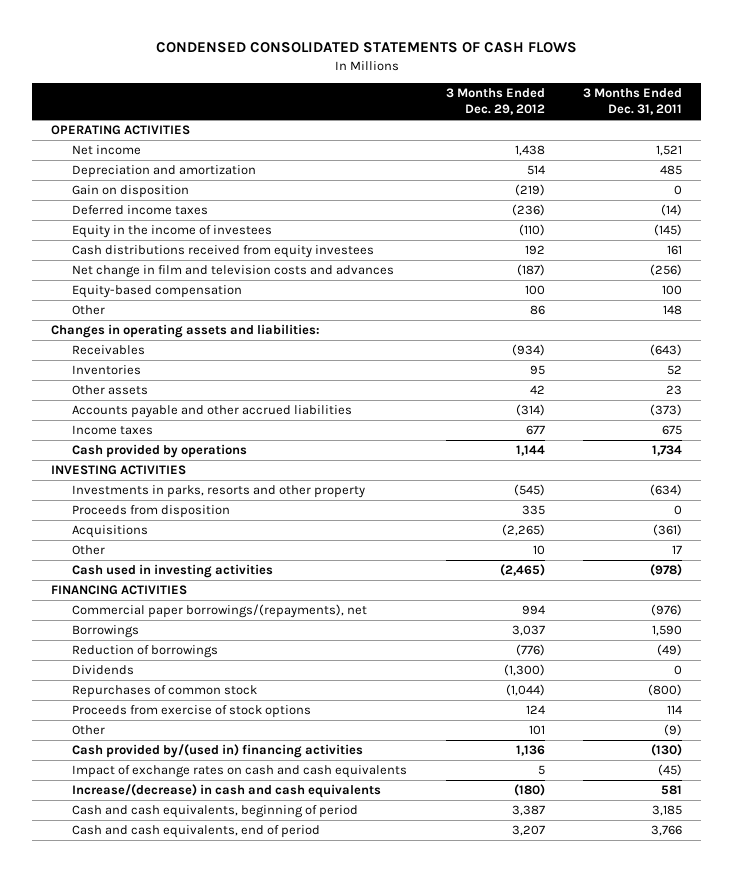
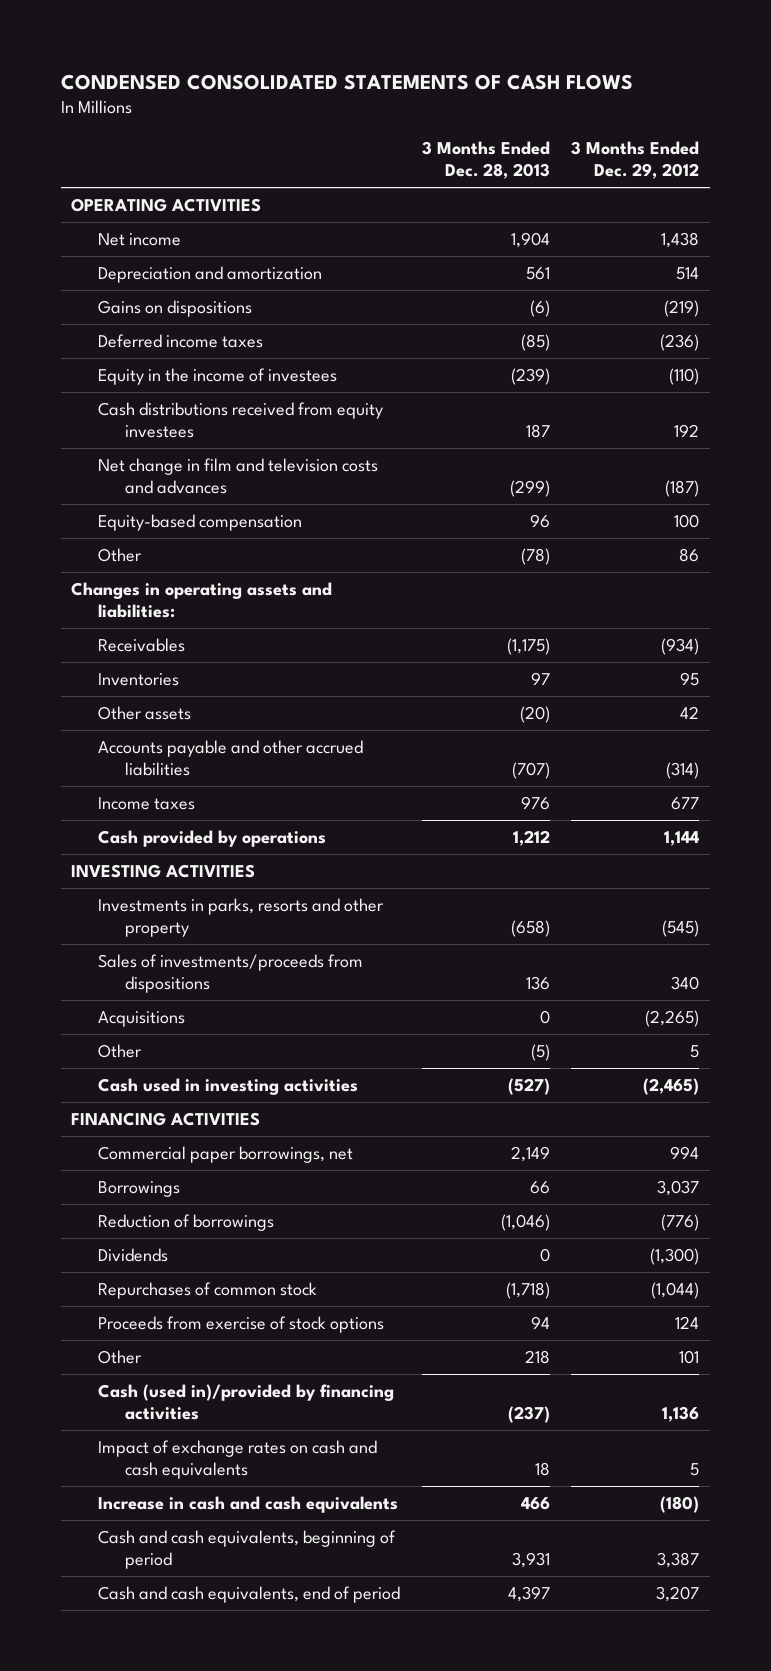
- | 3 Months Ended Dec. 29, 2012 | 3 Months Ended Dec. 31, 2011
+ | 3 Months Ended Dec. 28, 2013 | 3 Months Ended Dec. 29, 2012
- Gain on disposition | (219) | 0
+ Gains on dispositions | (6) | (219)
- Proceeds from disposition | 335 | 0
+ Sales of investments/proceeds from dispositions | 136 | 340
- Other | 10 | 17
+ Other | (5) | 5
- Commercial paper borrowings/(repayments), net | 994 | (976)
+ Commercial paper borrowings, net | 2,149 | 994
- Cash provided by/(used in) financing activities | 1,136 | (130)
+ Cash (used in)/provided by financing activities | (237) | 1,136
- Increase/(decrease) in cash and cash equivalents | (180) | 581
+ Increase in cash and cash equivalents | 466 | (180)

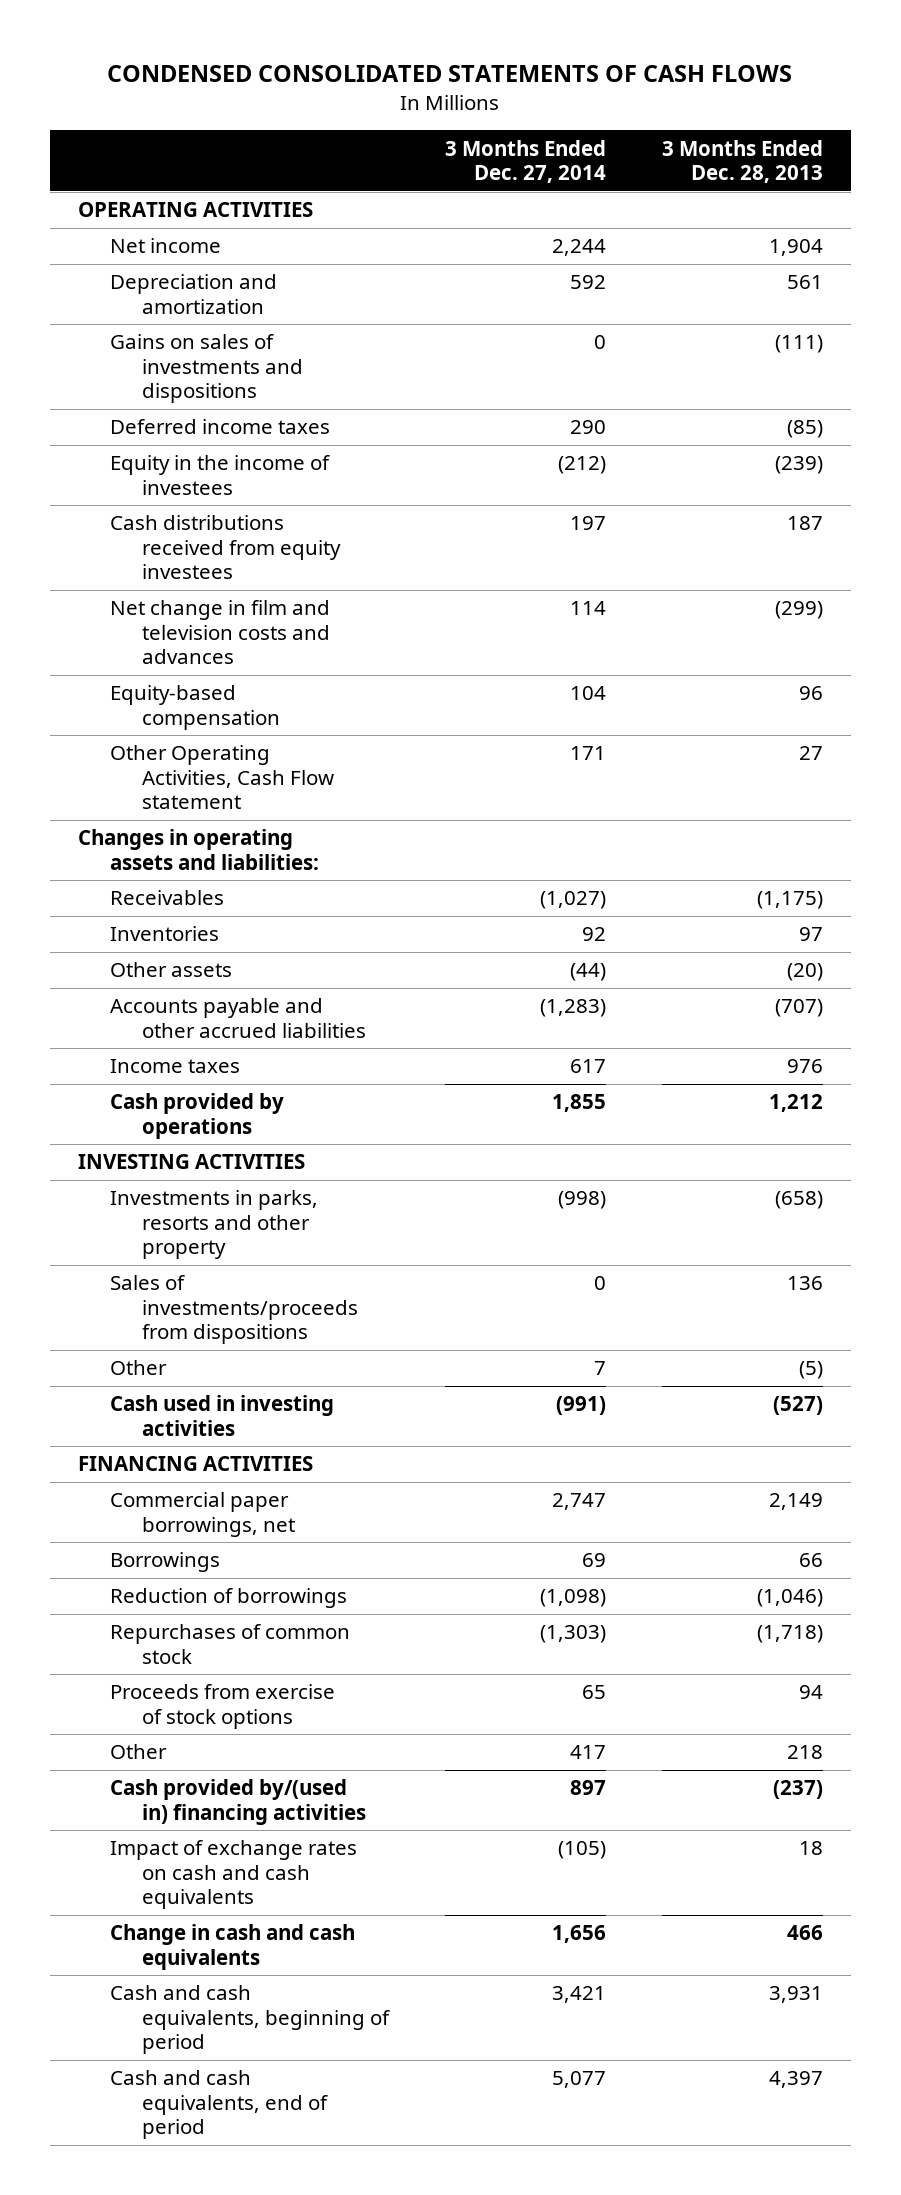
- | 3 Months Ended Dec. 28, 2013 | 3 Months Ended Dec. 29, 2012
+ | 3 Months Ended Dec. 27, 2014 | 3 Months Ended Dec. 28, 2013
- Gains on dispositions | (6) | (219)
+ Gains on sales of investments and dispositions | 0 | (111)
- Other | (78) | 86
+ Other Operating Activities, Cash Flow statement | 171 | 27
- Acquisitions | 0 | (2,265)
- Dividends | 0 | (1,300)
- Cash (used in)/provided by financing activities | (237) | 1,136
+ Cash provided by/(used in) financing activities | 897 | (237)
- Increase in cash and cash equivalents | 466 | (180)
+ Change in cash and cash equivalents | 1,656 | 466

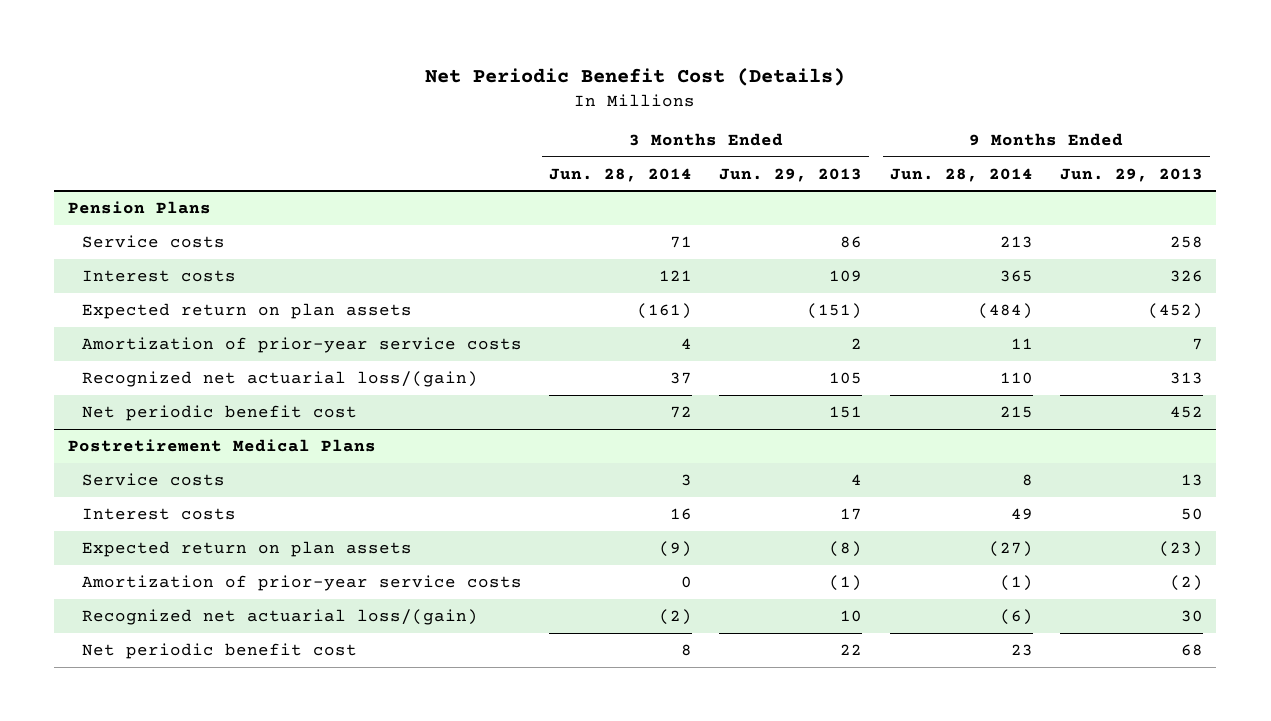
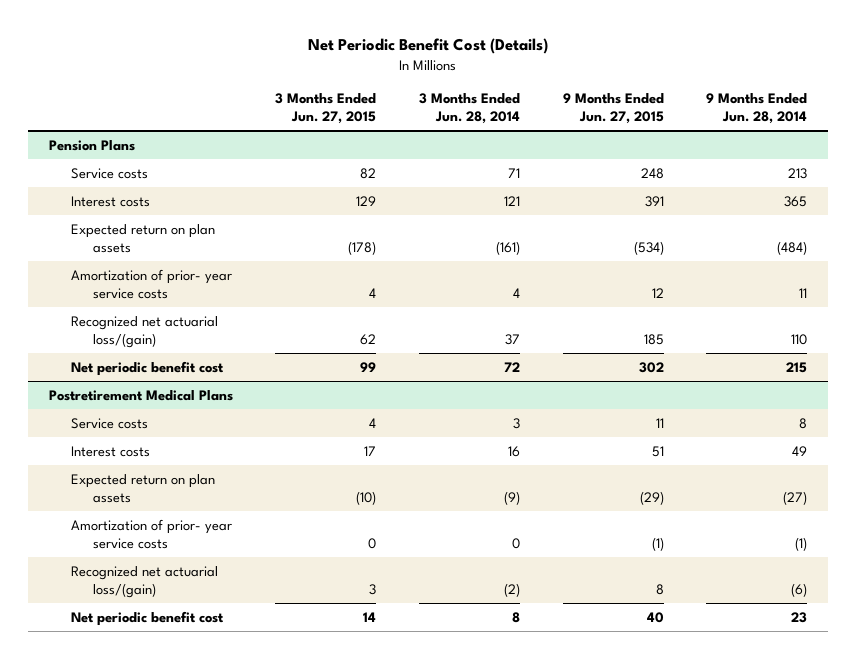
- | 3 Months Ended Jun. 28, 2014 | 3 Months Ended Jun. 29, 2013 | 9 Months Ended Jun. 28, 2014 | 9 Months Ended Jun. 29, 2013
+ | 3 Months Ended Jun. 27, 2015 | 3 Months Ended Jun. 28, 2014 | 9 Months Ended Jun. 27, 2015 | 9 Months Ended Jun. 28, 2014
@ Pension Plans
- Amortization of prior-year service costs | 4 | 2 | 11 | 7
+ Amortization of prior- year service costs | 4 | 4 | 12 | 11
@ Postretirement Medical Plans
- Amortization of prior-year service costs | 0 | (1) | (1) | (2)
+ Amortization of prior- year service costs | 0 | 0 | (1) | (1)

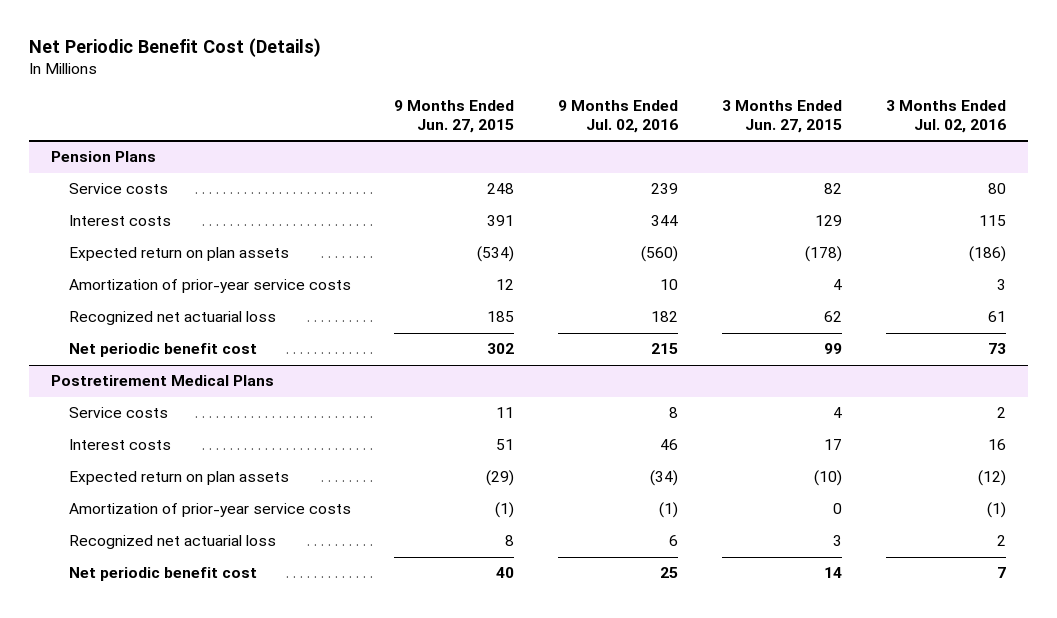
- | 3 Months Ended Jun. 27, 2015 | 3 Months Ended Jun. 28, 2014 | 9 Months Ended Jun. 27, 2015 | 9 Months Ended Jun. 28, 2014
+ | 9 Months Ended Jun. 27, 2015 | 9 Months Ended Jul. 02, 2016 | 3 Months Ended Jun. 27, 2015 | 3 Months Ended Jul. 02, 2016
@ Pension Plans
- Amortization of prior- year service costs | 4 | 4 | 12 | 11
- Recognized net actuarial loss/(gain) | 62 | 37 | 185 | 110
+ Amortization of prior-year service costs | 12 | 10 | 4 | 3
+ Recognized net actuarial loss | 185 | 182 | 62 | 61
@ Postretirement Medical Plans
- Amortization of prior- year service costs | 0 | 0 | (1) | (1)
- Recognized net actuarial loss/(gain) | 3 | (2) | 8 | (6)
+ Amortization of prior-year service costs | (1) | (1) | 0 | (1)
+ Recognized net actuarial loss | 8 | 6 | 3 | 2

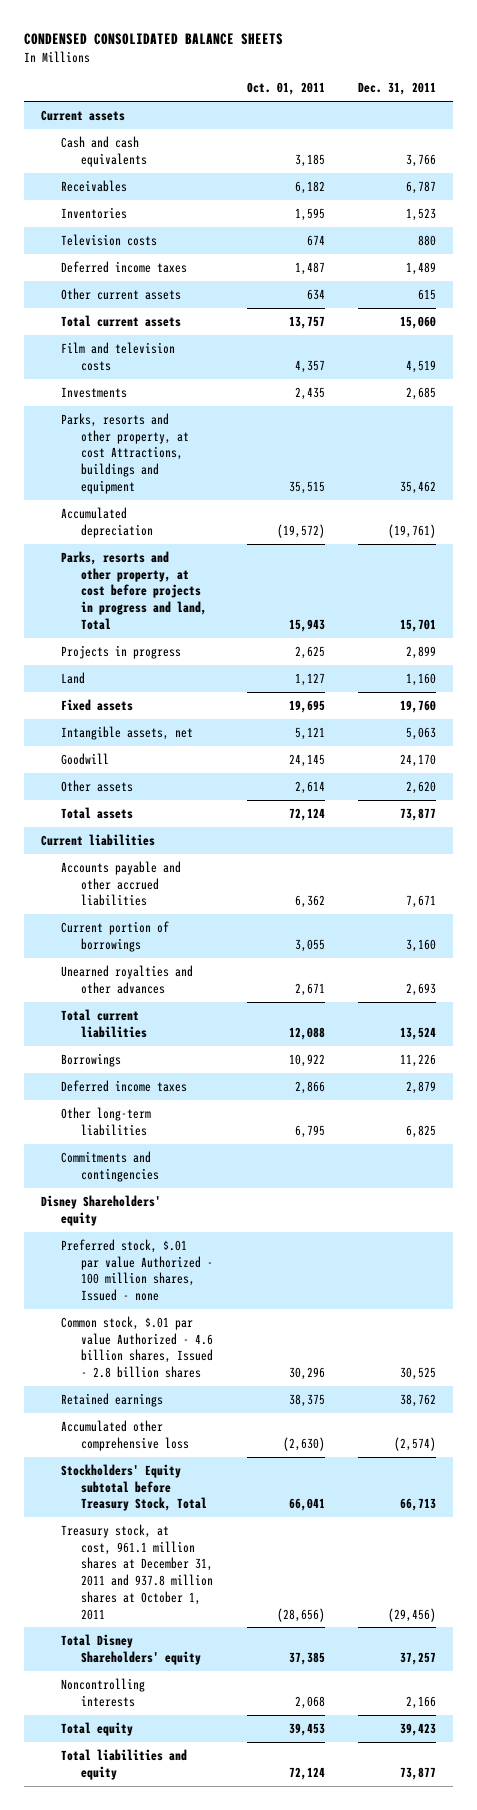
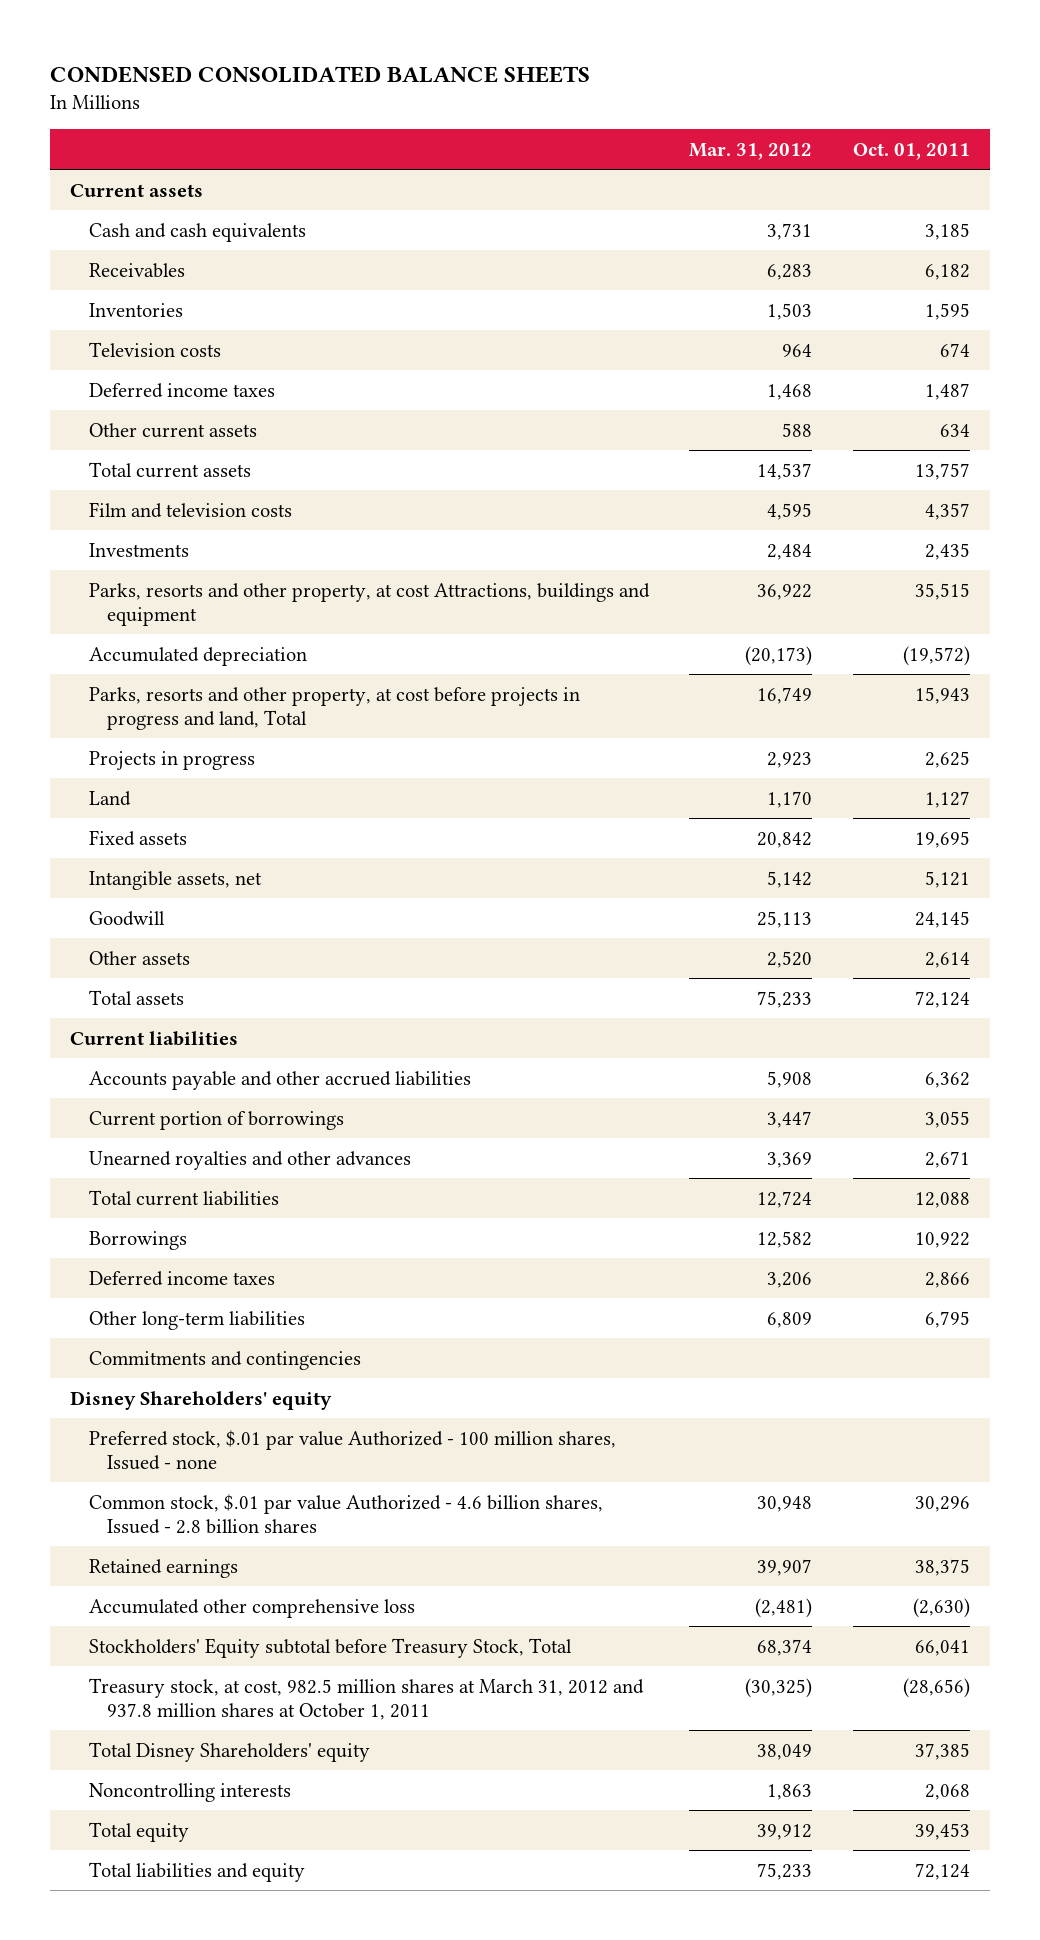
- | Oct. 01, 2011 | Dec. 31, 2011
+ | Mar. 31, 2012 | Oct. 01, 2011
- Treasury stock, at cost, 961.1 million shares at December 31, 2011 and 937.8 million shares at October 1, 2011 | (28,656) | (29,456)
+ Treasury stock, at cost, 982.5 million shares at March 31, 2012 and 937.8 million shares at October 1, 2011 | (30,325) | (28,656)

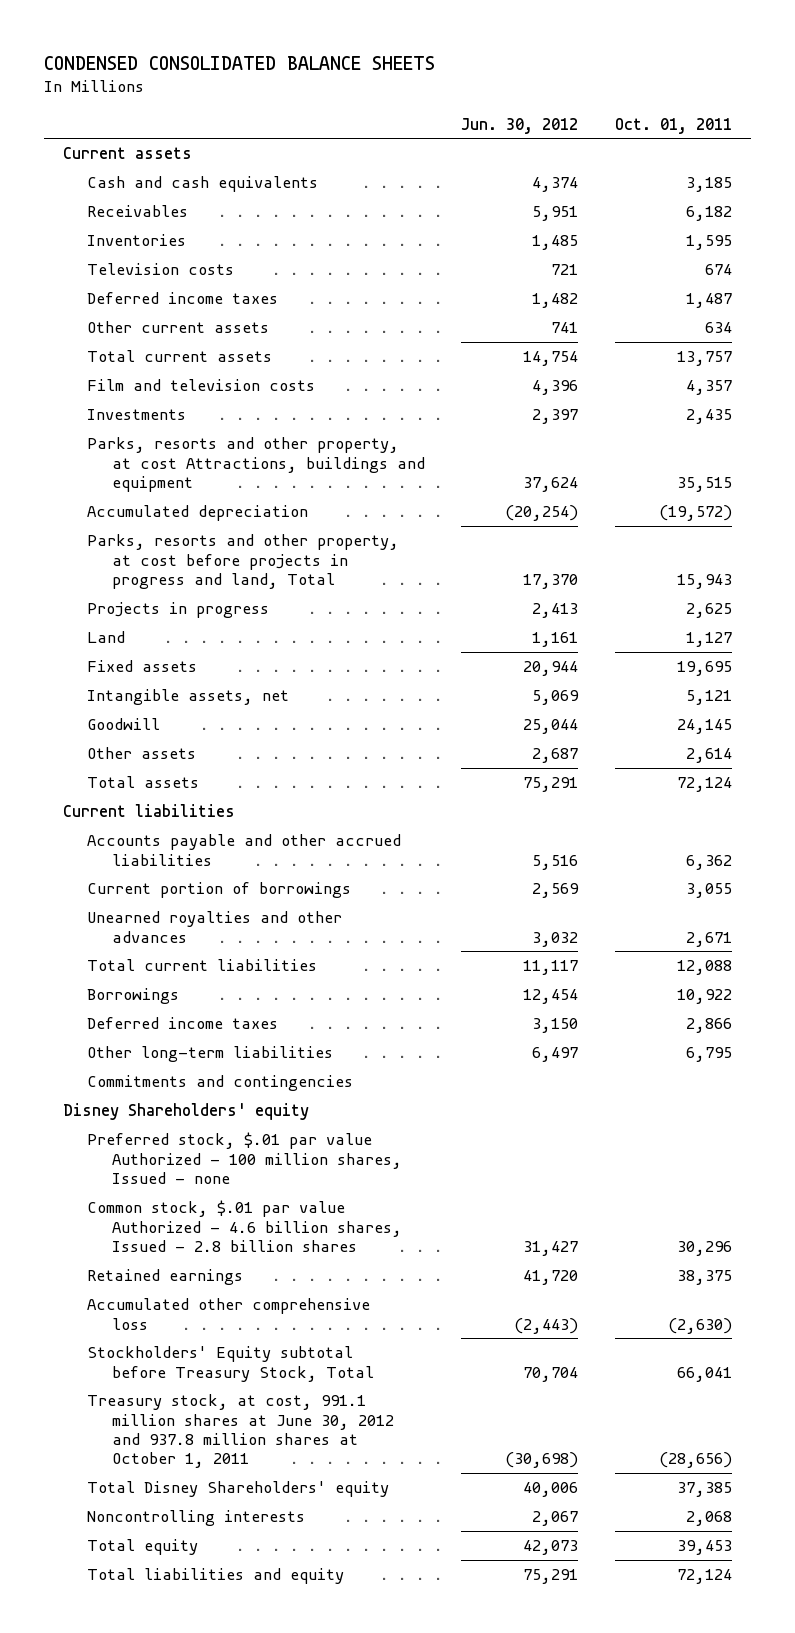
- | Mar. 31, 2012 | Oct. 01, 2011
+ | Jun. 30, 2012 | Oct. 01, 2011
- Treasury stock, at cost, 982.5 million shares at March 31, 2012 and 937.8 million shares at October 1, 2011 | (30,325) | (28,656)
+ Treasury stock, at cost, 991.1 million shares at June 30, 2012 and 937.8 million shares at October 1, 2011 | (30,698) | (28,656)

